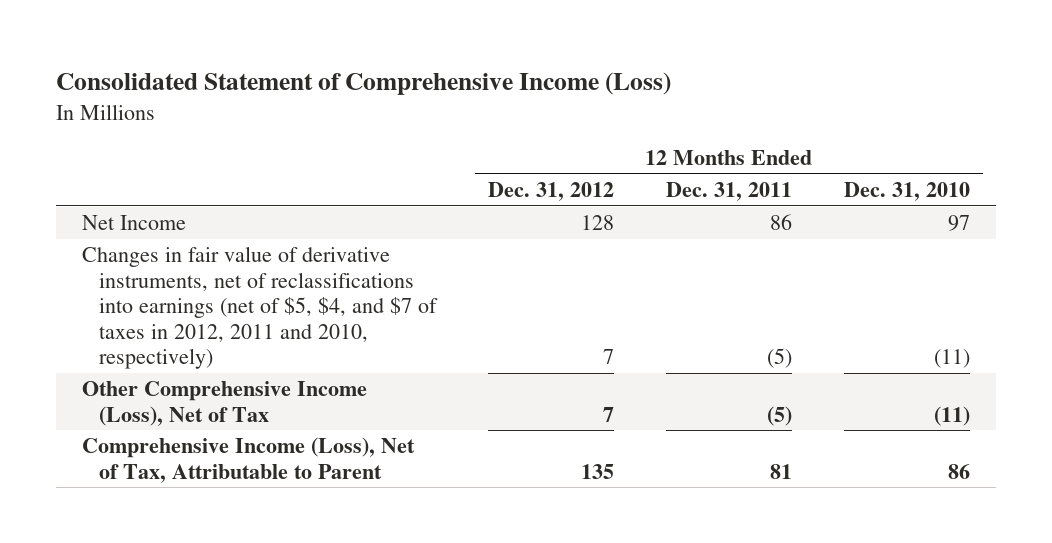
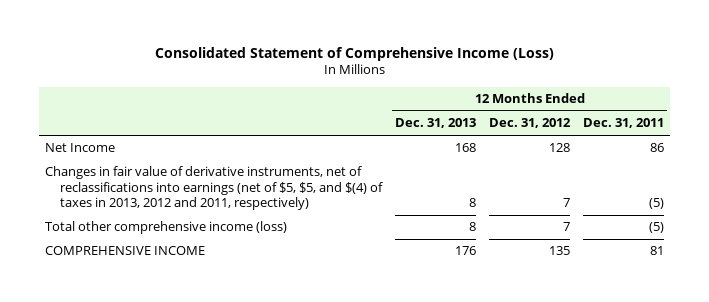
- | 12 Months Ended Dec. 31, 2012 | 12 Months Ended Dec. 31, 2011 | 12 Months Ended Dec. 31, 2010
+ | 12 Months Ended Dec. 31, 2013 | 12 Months Ended Dec. 31, 2012 | 12 Months Ended Dec. 31, 2011
- Changes in fair value of derivative instruments, net of reclassifications into earnings (net of $5, $4, and $7 of taxes in 2012, 2011 and 2010, respectively) | 7 | (5) | (11)
- Other Comprehensive Income (Loss), Net of Tax | 7 | (5) | (11)
- Comprehensive Income (Loss), Net of Tax, Attributable to Parent | 135 | 81 | 86
+ Changes in fair value of derivative instruments, net of reclassifications into earnings (net of $5, $5, and $(4) of taxes in 2013, 2012 and 2011, respectively) | 8 | 7 | (5)
+ Total other comprehensive income (loss) | 8 | 7 | (5)
+ COMPREHENSIVE INCOME | 176 | 135 | 81

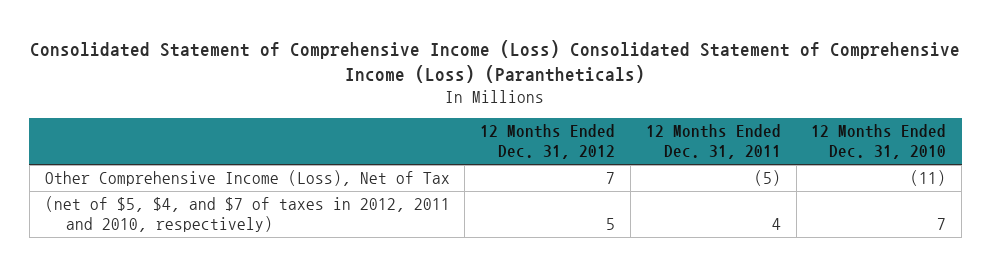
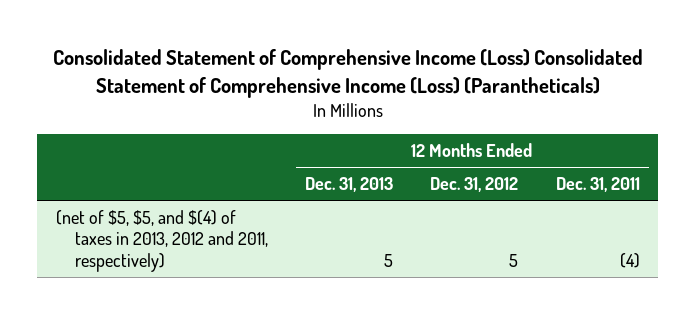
- | 12 Months Ended Dec. 31, 2012 | 12 Months Ended Dec. 31, 2011 | 12 Months Ended Dec. 31, 2010
+ | 12 Months Ended Dec. 31, 2013 | 12 Months Ended Dec. 31, 2012 | 12 Months Ended Dec. 31, 2011
- Other Comprehensive Income (Loss), Net of Tax | 7 | (5) | (11)
- (net of $5, $4, and $7 of taxes in 2012, 2011 and 2010, respectively) | 5 | 4 | 7
+ (net of $5, $5, and $(4) of taxes in 2013, 2012 and 2011, respectively) | 5 | 5 | (4)

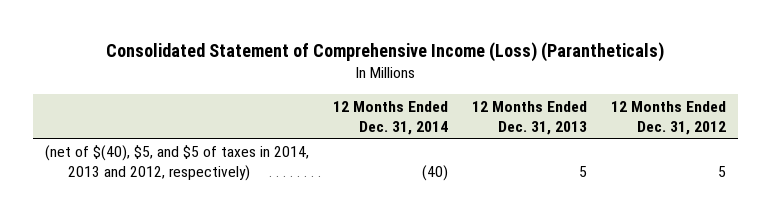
- Consolidated Statement of Comprehensive Income (Loss) Consolidated Statement of Comprehensive Income (Loss) (Parantheticals)
+ Consolidated Statement of Comprehensive Income (Loss) (Parantheticals)
- | 12 Months Ended Dec. 31, 2013 | 12 Months Ended Dec. 31, 2012 | 12 Months Ended Dec. 31, 2011
+ | 12 Months Ended Dec. 31, 2014 | 12 Months Ended Dec. 31, 2013 | 12 Months Ended Dec. 31, 2012
- (net of $5, $5, and $(4) of taxes in 2013, 2012 and 2011, respectively) | 5 | 5 | (4)
+ (net of $(40), $5, and $5 of taxes in 2014, 2013 and 2012, respectively) | (40) | 5 | 5

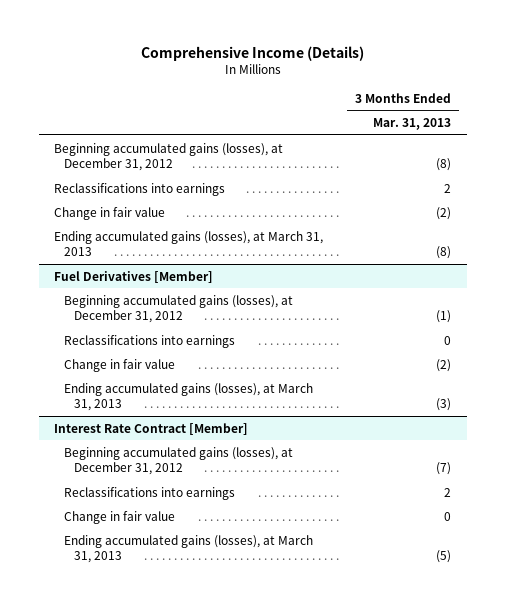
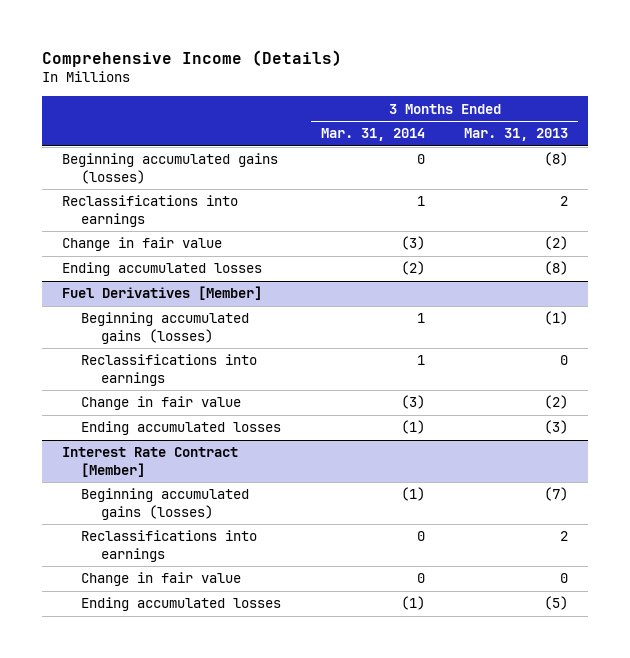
- | 3 Months Ended Mar. 31, 2013
+ | 3 Months Ended Mar. 31, 2014 | 3 Months Ended Mar. 31, 2013
- Beginning accumulated gains (losses), at December 31, 2012 | (8)
+ Beginning accumulated gains (losses) | 0 | (8)
- Ending accumulated gains (losses), at March 31, 2013 | (8)
+ Ending accumulated losses | (2) | (8)
@ Fuel Derivatives [Member]
- Beginning accumulated gains (losses), at December 31, 2012 | (1)
+ Beginning accumulated gains (losses) | 1 | (1)
- Ending accumulated gains (losses), at March 31, 2013 | (3)
+ Ending accumulated losses | (1) | (3)
@ Interest Rate Contract [Member]
- Beginning accumulated gains (losses), at December 31, 2012 | (7)
+ Beginning accumulated gains (losses) | (1) | (7)
- Ending accumulated gains (losses), at March 31, 2013 | (5)
+ Ending accumulated losses | (1) | (5)

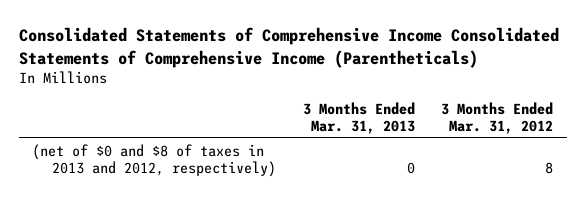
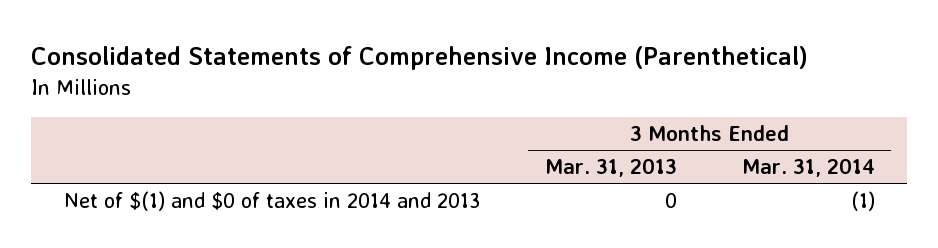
- Consolidated Statements of Comprehensive Income Consolidated Statements of Comprehensive Income (Parentheticals)
+ Consolidated Statements of Comprehensive Income (Parenthetical)
- | 3 Months Ended Mar. 31, 2013 | 3 Months Ended Mar. 31, 2012
+ | 3 Months Ended Mar. 31, 2013 | 3 Months Ended Mar. 31, 2014
- (net of $0 and $8 of taxes in 2013 and 2012, respectively) | 0 | 8
+ Net of $(1) and $0 of taxes in 2014 and 2013 | 0 | (1)

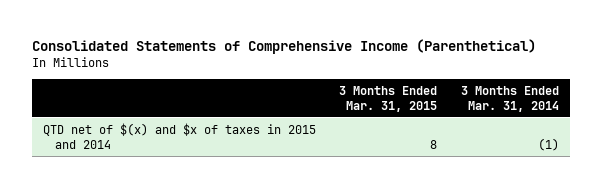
- | 3 Months Ended Mar. 31, 2013 | 3 Months Ended Mar. 31, 2014
+ | 3 Months Ended Mar. 31, 2015 | 3 Months Ended Mar. 31, 2014
- Net of $(1) and $0 of taxes in 2014 and 2013 | 0 | (1)
+ QTD net of $(x) and $x of taxes in 2015 and 2014 | 8 | (1)

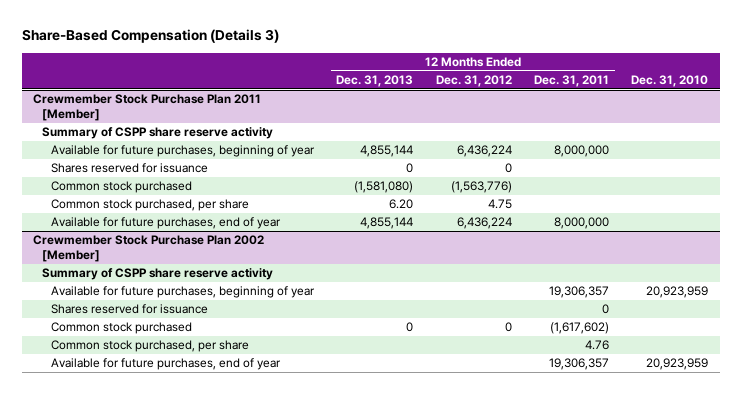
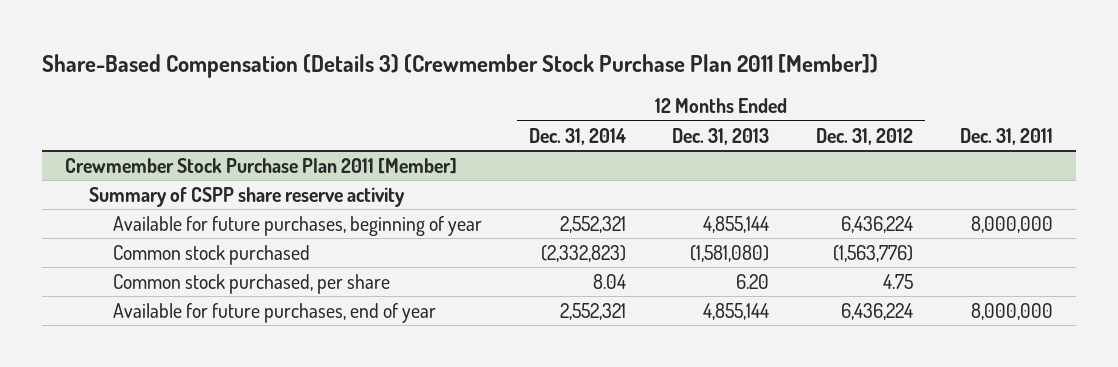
- Share-Based Compensation (Details 3)
+ Share-Based Compensation (Details 3) (Crewmember Stock Purchase Plan 2011 [Member])
- | 12 Months Ended Dec. 31, 2013 | 12 Months Ended Dec. 31, 2012 | 12 Months Ended Dec. 31, 2011 | Dec. 31, 2010
+ | 12 Months Ended Dec. 31, 2014 | 12 Months Ended Dec. 31, 2013 | 12 Months Ended Dec. 31, 2012 | Dec. 31, 2011
@ Crewmember Stock Purchase Plan 2011 [Member]
- Shares reserved for issuance | 0 | 0 | |
- Crewmember Stock Purchase Plan 2002 [Member]
- Summary of CSPP share reserve activity
- Available for future purchases, beginning of year | | | 19,306,357 | 20,923,959
- Shares reserved for issuance | | | 0 |
- Common stock purchased | 0 | 0 | (1,617,602) |
- Common stock purchased, per share | | | 4.76 |
- Available for future purchases, end of year | | | 19,306,357 | 20,923,959

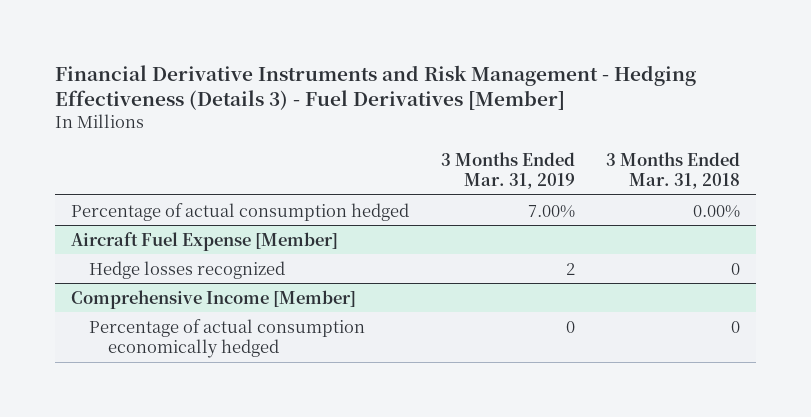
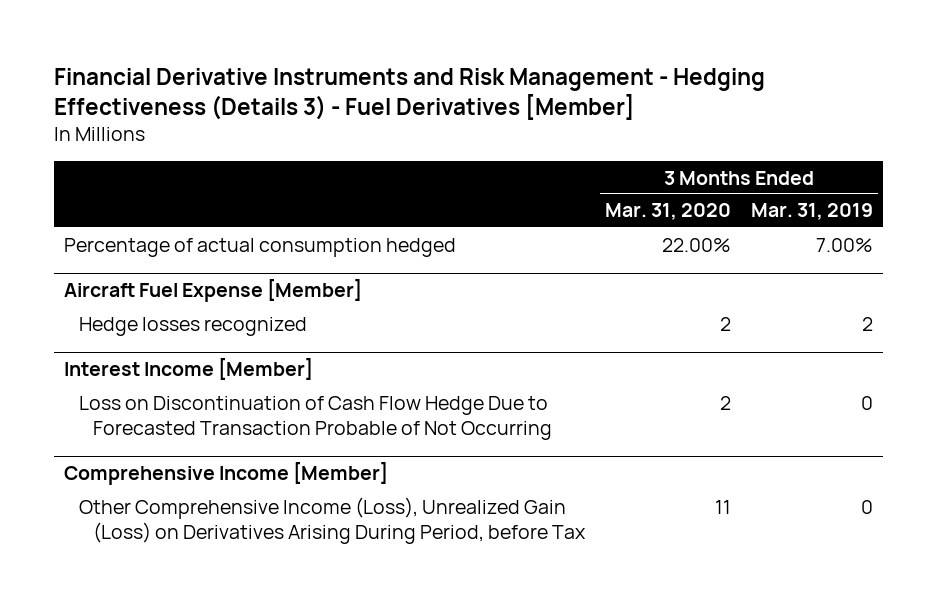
- | 3 Months Ended Mar. 31, 2019 | 3 Months Ended Mar. 31, 2018
+ | 3 Months Ended Mar. 31, 2020 | 3 Months Ended Mar. 31, 2019
+ Interest Income [Member]
+ Loss on Discontinuation of Cash Flow Hedge Due to Forecasted Transaction Probable of Not Occurring | 2 | 0
@ Comprehensive Income [Member]
- Percentage of actual consumption economically hedged | 0 | 0
+ Other Comprehensive Income (Loss), Unrealized Gain (Loss) on Derivatives Arising During Period, before Tax | 11 | 0

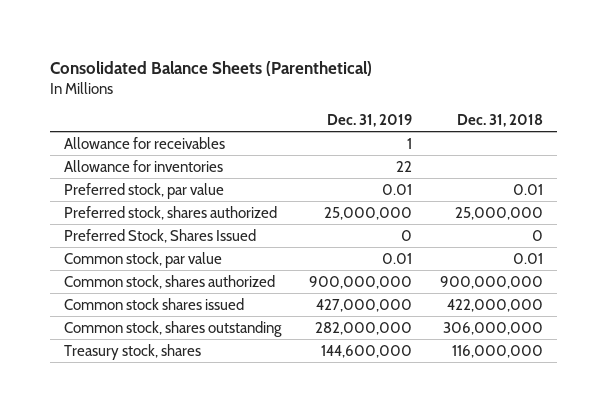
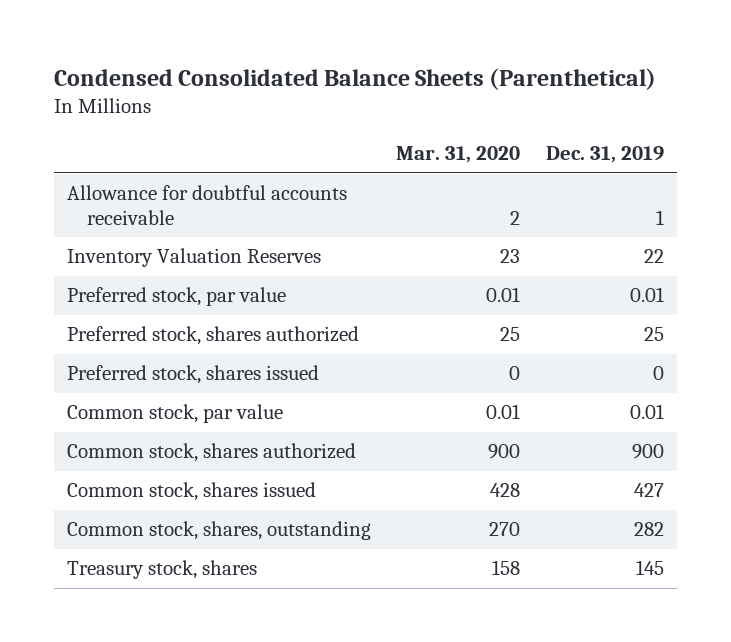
- Consolidated Balance Sheets (Parenthetical)
+ Condensed Consolidated Balance Sheets (Parenthetical)
- | Dec. 31, 2019 | Dec. 31, 2018
+ | Mar. 31, 2020 | Dec. 31, 2019
- Allowance for receivables | 1 |
- Allowance for inventories | 22 |
+ Allowance for doubtful accounts receivable | 2 | 1
+ Inventory Valuation Reserves | 23 | 22
- Preferred stock, shares authorized | 25,000,000 | 25,000,000
- Preferred Stock, Shares Issued | 0 | 0
+ Preferred stock, shares authorized | 25 | 25
+ Preferred stock, shares issued | 0 | 0
- Common stock, shares authorized | 900,000,000 | 900,000,000
- Common stock shares issued | 427,000,000 | 422,000,000
- Common stock, shares outstanding | 282,000,000 | 306,000,000
- Treasury stock, shares | 144,600,000 | 116,000,000
+ Common stock, shares authorized | 900 | 900
+ Common stock, shares issued | 428 | 427
+ Common stock, shares, outstanding | 270 | 282
+ Treasury stock, shares | 158 | 145

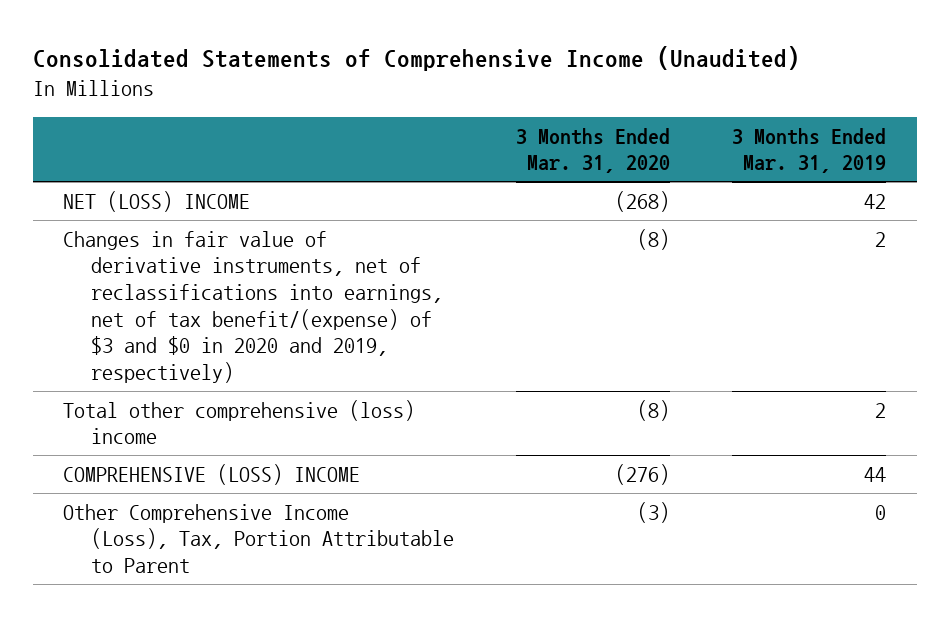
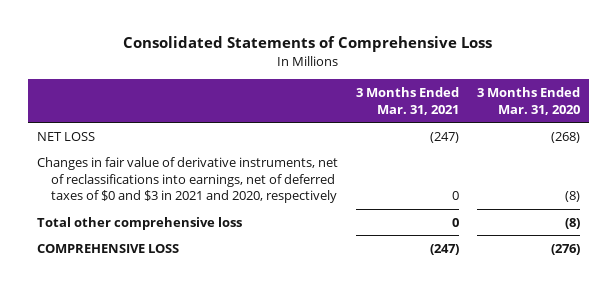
- Consolidated Statements of Comprehensive Income (Unaudited)
+ Consolidated Statements of Comprehensive Loss
- | 3 Months Ended Mar. 31, 2020 | 3 Months Ended Mar. 31, 2019
+ | 3 Months Ended Mar. 31, 2021 | 3 Months Ended Mar. 31, 2020
- NET (LOSS) INCOME | (268) | 42
- Changes in fair value of derivative instruments, net of reclassifications into earnings, net of tax benefit/(expense) of $3 and $0 in 2020 and 2019, respectively) | (8) | 2
- Total other comprehensive (loss) income | (8) | 2
- COMPREHENSIVE (LOSS) INCOME | (276) | 44
- Other Comprehensive Income (Loss), Tax, Portion Attributable to Parent | (3) | 0
+ NET LOSS | (247) | (268)
+ Changes in fair value of derivative instruments, net of reclassifications into earnings, net of deferred taxes of $0 and $3 in 2021 and 2020, respectively | 0 | (8)
+ Total other comprehensive loss | 0 | (8)
+ COMPREHENSIVE LOSS | (247) | (276)

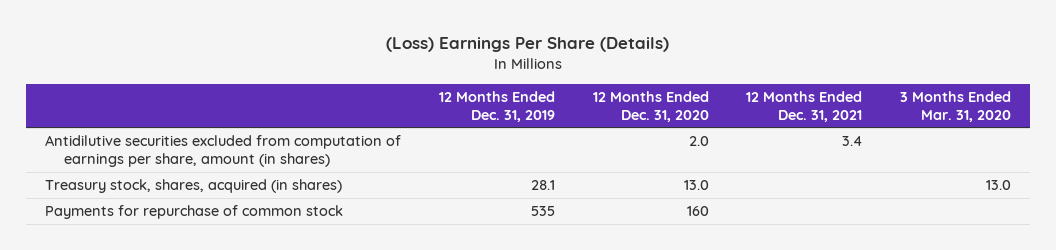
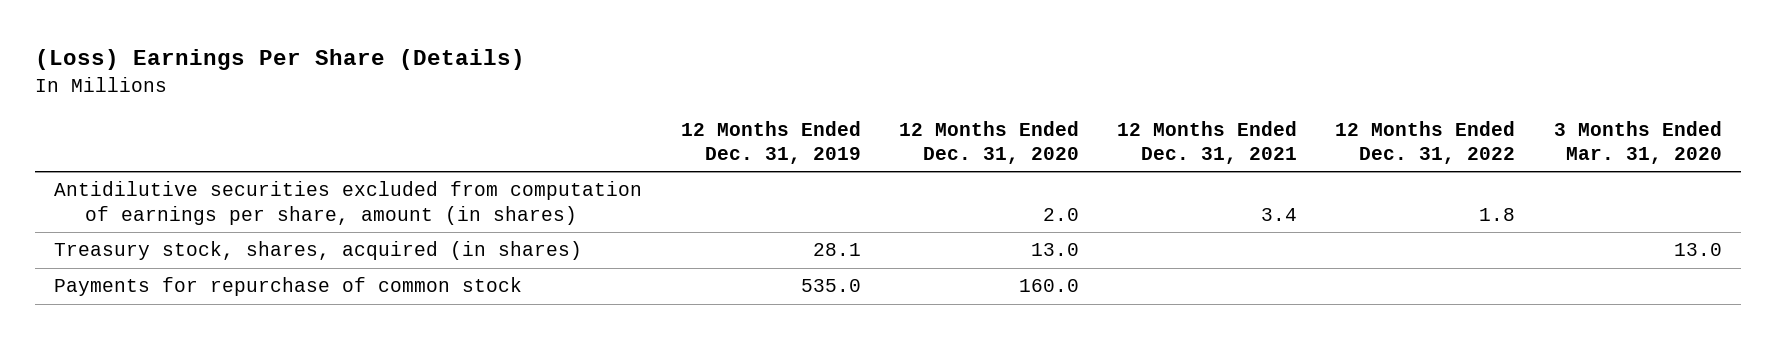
- | 12 Months Ended Dec. 31, 2019 | 12 Months Ended Dec. 31, 2020 | 12 Months Ended Dec. 31, 2021 | 3 Months Ended Mar. 31, 2020
+ | 12 Months Ended Dec. 31, 2019 | 12 Months Ended Dec. 31, 2020 | 12 Months Ended Dec. 31, 2021 | 12 Months Ended Dec. 31, 2022 | 3 Months Ended Mar. 31, 2020
- Payments for repurchase of common stock | 535 | 160 | |
+ Payments for repurchase of common stock | 535.0 | 160.0 | | |

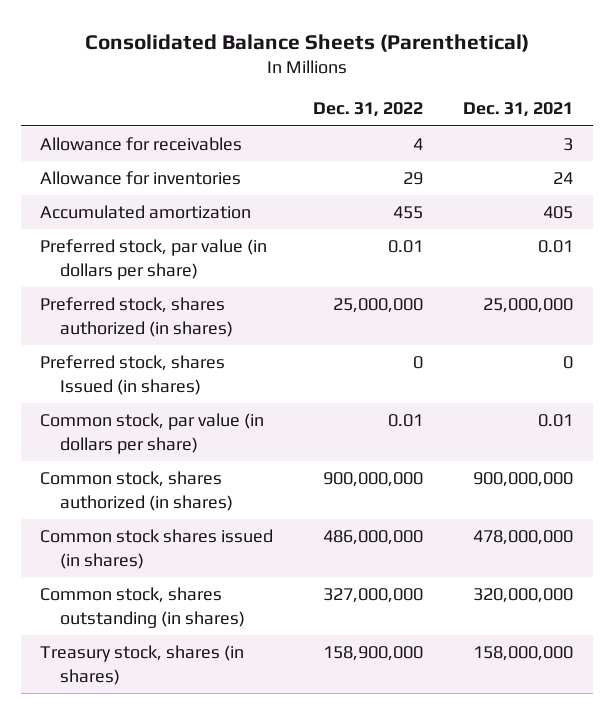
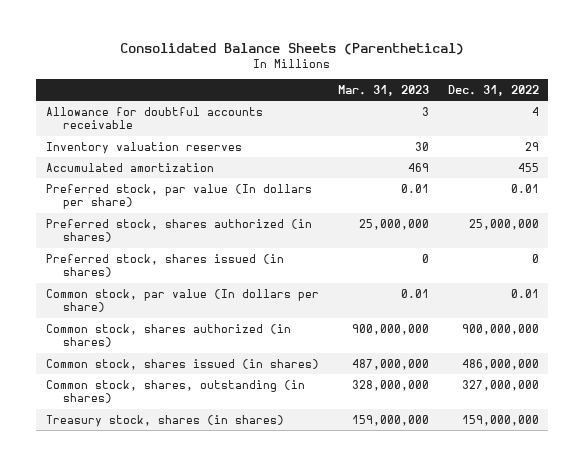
- | Dec. 31, 2022 | Dec. 31, 2021
+ | Mar. 31, 2023 | Dec. 31, 2022
- Allowance for receivables | 4 | 3
- Allowance for inventories | 29 | 24
+ Allowance for doubtful accounts receivable | 3 | 4
+ Inventory valuation reserves | 30 | 29
- Preferred stock, par value (in dollars per share) | 0.01 | 0.01
+ Preferred stock, par value (In dollars per share) | 0.01 | 0.01
- Preferred stock, shares Issued (in shares) | 0 | 0
- Common stock, par value (in dollars per share) | 0.01 | 0.01
+ Preferred stock, shares issued (in shares) | 0 | 0
+ Common stock, par value (In dollars per share) | 0.01 | 0.01
- Common stock shares issued (in shares) | 486,000,000 | 478,000,000
- Common stock, shares outstanding (in shares) | 327,000,000 | 320,000,000
- Treasury stock, shares (in shares) | 158,900,000 | 158,000,000
+ Common stock, shares issued (in shares) | 487,000,000 | 486,000,000
+ Common stock, shares, outstanding (in shares) | 328,000,000 | 327,000,000
+ Treasury stock, shares (in shares) | 159,000,000 | 159,000,000

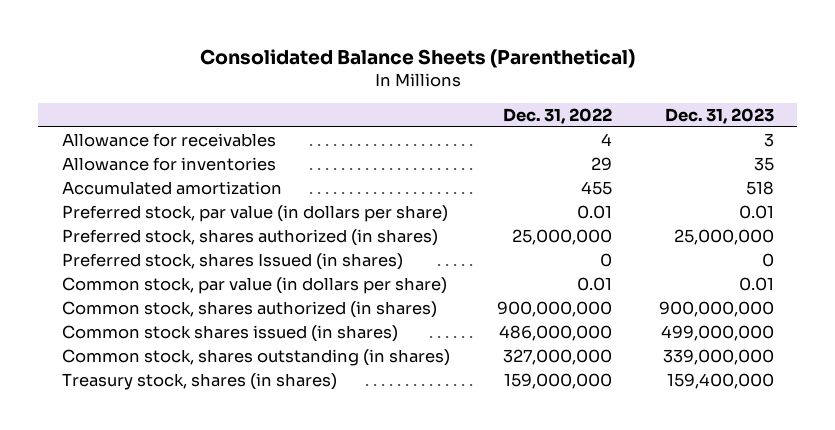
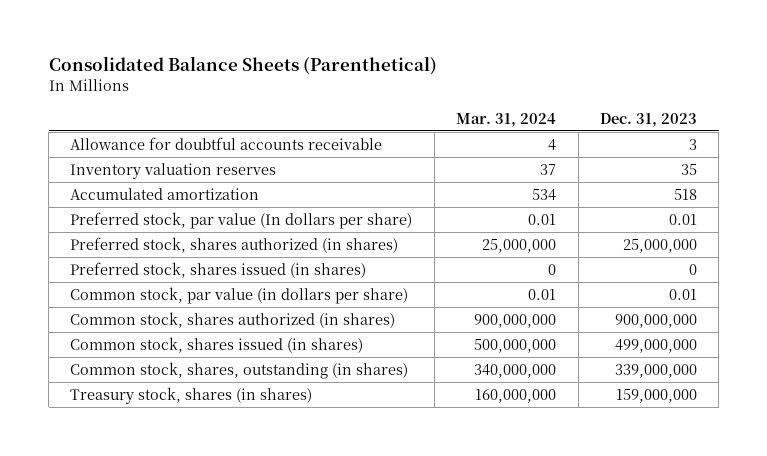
- | Dec. 31, 2022 | Dec. 31, 2023
+ | Mar. 31, 2024 | Dec. 31, 2023
- Allowance for receivables | 4 | 3
- Allowance for inventories | 29 | 35
+ Allowance for doubtful accounts receivable | 4 | 3
+ Inventory valuation reserves | 37 | 35
- Preferred stock, par value (in dollars per share) | 0.01 | 0.01
+ Preferred stock, par value (In dollars per share) | 0.01 | 0.01
- Preferred stock, shares Issued (in shares) | 0 | 0
+ Preferred stock, shares issued (in shares) | 0 | 0
- Common stock shares issued (in shares) | 486,000,000 | 499,000,000
- Common stock, shares outstanding (in shares) | 327,000,000 | 339,000,000
- Treasury stock, shares (in shares) | 159,000,000 | 159,400,000
+ Common stock, shares issued (in shares) | 500,000,000 | 499,000,000
+ Common stock, shares, outstanding (in shares) | 340,000,000 | 339,000,000
+ Treasury stock, shares (in shares) | 160,000,000 | 159,000,000

